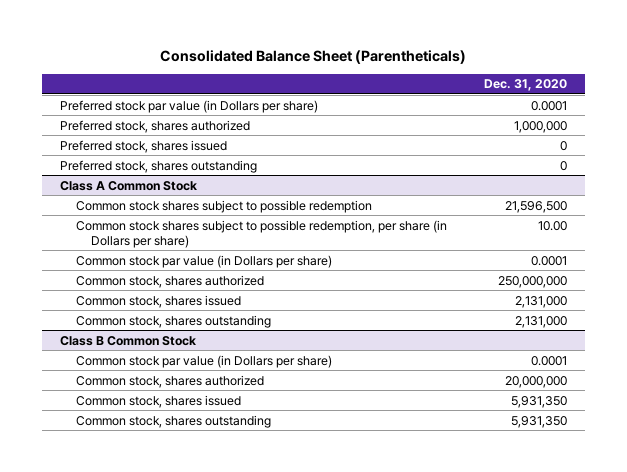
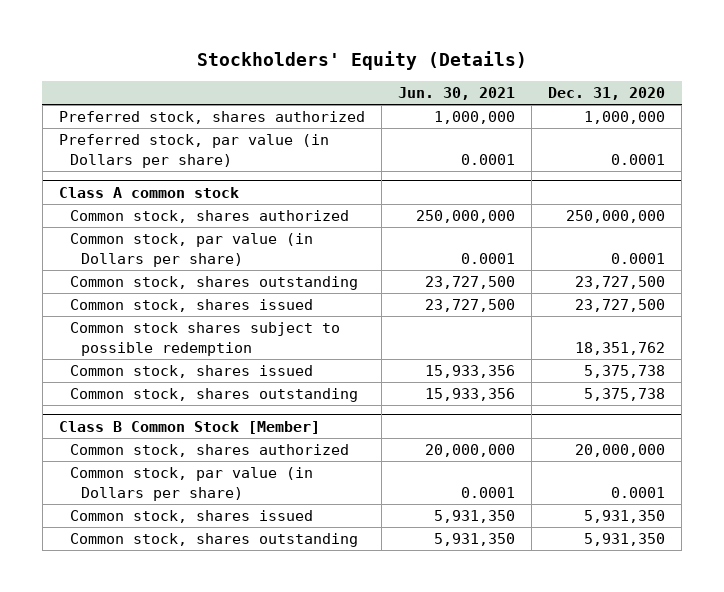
- Consolidated Balance Sheet (Parentheticals)
+ Stockholders' Equity (Details)
- | Dec. 31, 2020
+ | Jun. 30, 2021 | Dec. 31, 2020
- Preferred stock par value (in Dollars per share) | 0.0001
- Preferred stock, shares issued | 0
- Preferred stock, shares outstanding | 0
- Class A Common Stock
- Common stock shares subject to possible redemption | 21,596,500
- Common stock shares subject to possible redemption, per share (in Dollars per share) | 10.00
- Common stock par value (in Dollars per share) | 0.0001
+ Preferred stock, par value (in Dollars per share) | 0.0001 | 0.0001
+ Class A common stock
- Common stock, shares issued | 2,131,000
- Common stock, shares outstanding | 2,131,000
- Class B Common Stock
- Common stock par value (in Dollars per share) | 0.0001
+ Common stock, par value (in Dollars per share) | 0.0001 | 0.0001
+ Common stock, shares outstanding | 23,727,500 | 23,727,500
+ Common stock, shares issued | 23,727,500 | 23,727,500
+ Common stock shares subject to possible redemption | | 18,351,762
+ Common stock, shares issued | 15,933,356 | 5,375,738
+ Common stock, shares outstanding | 15,933,356 | 5,375,738
+ Class B Common Stock [Member]
+ Common stock, par value (in Dollars per share) | 0.0001 | 0.0001

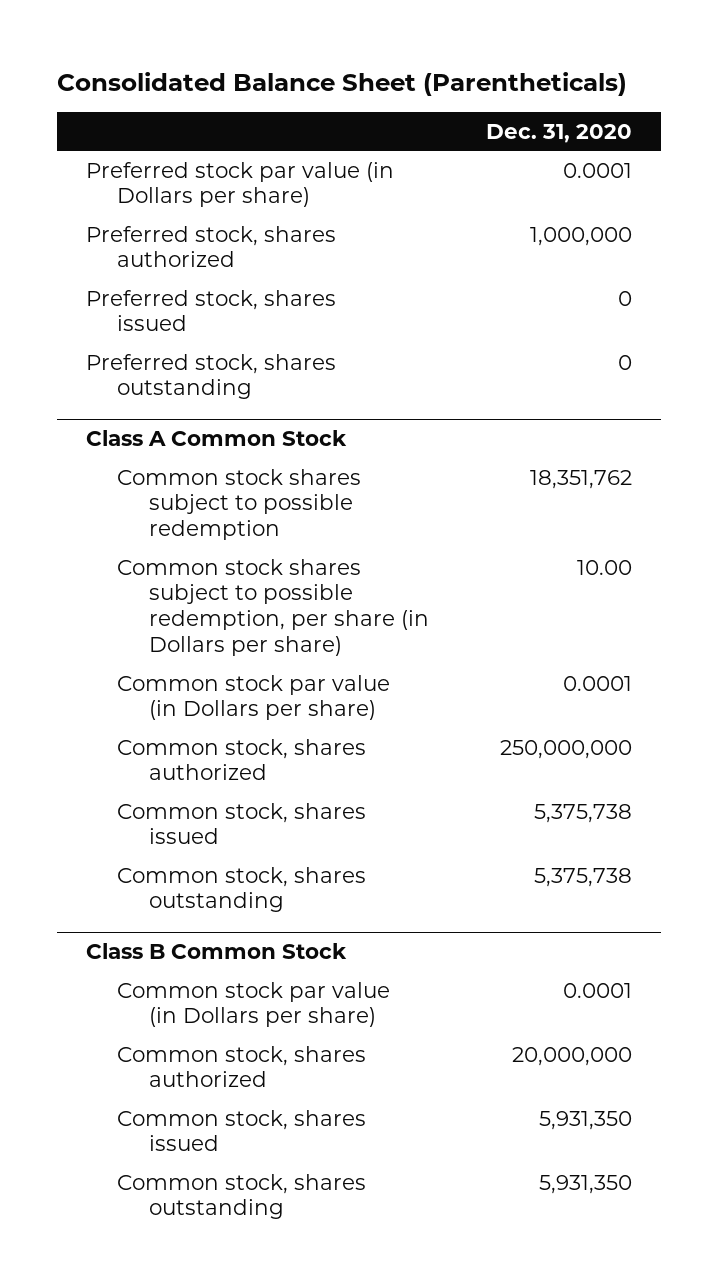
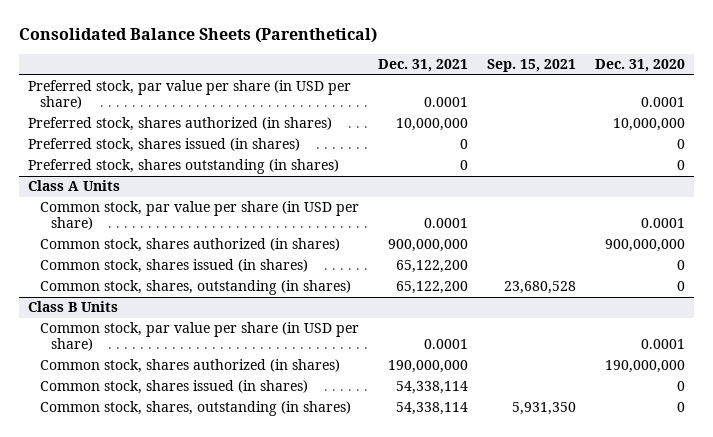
- Consolidated Balance Sheet (Parentheticals)
+ Consolidated Balance Sheets (Parenthetical)
- | Dec. 31, 2020
+ | Dec. 31, 2021 | Sep. 15, 2021 | Dec. 31, 2020
- Preferred stock par value (in Dollars per share) | 0.0001
- Preferred stock, shares authorized | 1,000,000
- Preferred stock, shares issued | 0
- Preferred stock, shares outstanding | 0
- Class A Common Stock
- Common stock shares subject to possible redemption | 18,351,762
- Common stock shares subject to possible redemption, per share (in Dollars per share) | 10.00
- Common stock par value (in Dollars per share) | 0.0001
- Common stock, shares authorized | 250,000,000
- Common stock, shares issued | 5,375,738
- Common stock, shares outstanding | 5,375,738
- Class B Common Stock
- Common stock par value (in Dollars per share) | 0.0001
- Common stock, shares authorized | 20,000,000
- Common stock, shares issued | 5,931,350
- Common stock, shares outstanding | 5,931,350
+ Preferred stock, par value per share (in USD per share) | 0.0001 | | 0.0001
+ Preferred stock, shares authorized (in shares) | 10,000,000 | | 10,000,000
+ Preferred stock, shares issued (in shares) | 0 | | 0
+ Preferred stock, shares outstanding (in shares) | 0 | | 0
+ Class A Units
+ Common stock, par value per share (in USD per share) | 0.0001 | | 0.0001
+ Common stock, shares authorized (in shares) | 900,000,000 | | 900,000,000
+ Common stock, shares issued (in shares) | 65,122,200 | | 0
+ Common stock, shares, outstanding (in shares) | 65,122,200 | 23,680,528 | 0
+ Class B Units
+ Common stock, par value per share (in USD per share) | 0.0001 | | 0.0001
+ Common stock, shares authorized (in shares) | 190,000,000 | | 190,000,000
+ Common stock, shares issued (in shares) | 54,338,114 | | 0
+ Common stock, shares, outstanding (in shares) | 54,338,114 | 5,931,350 | 0

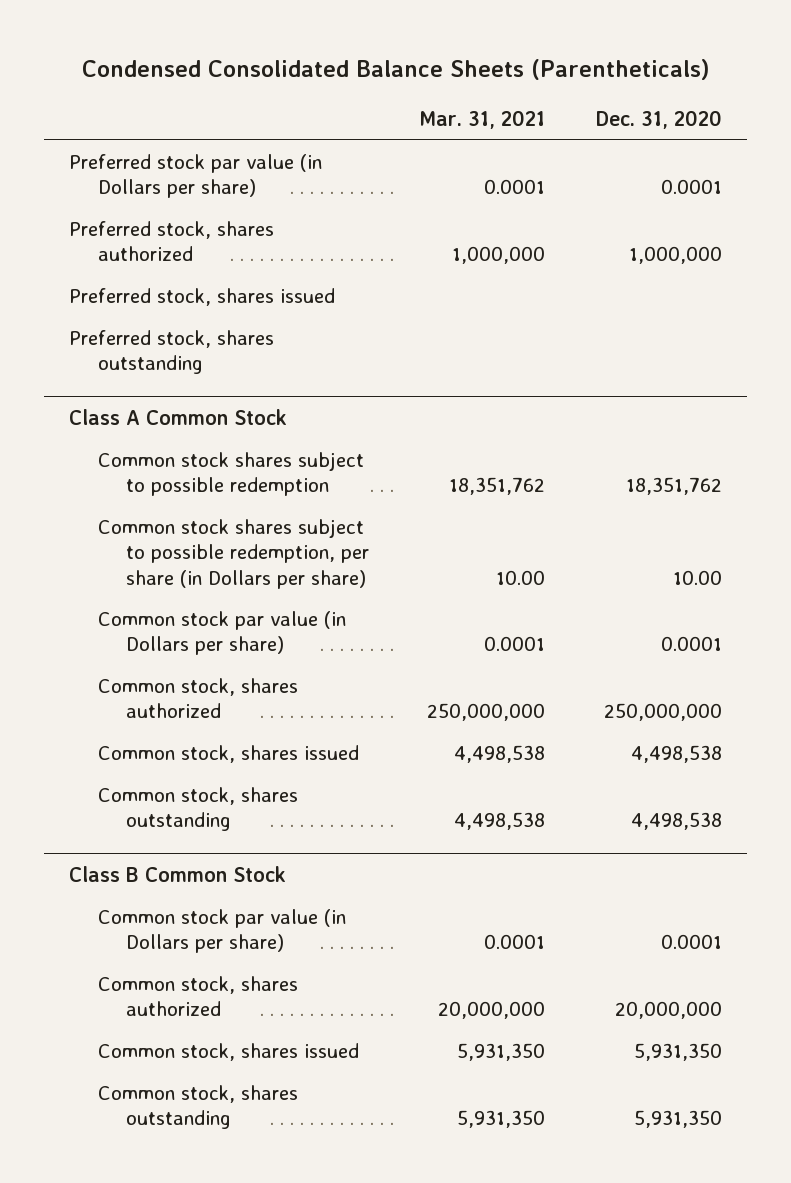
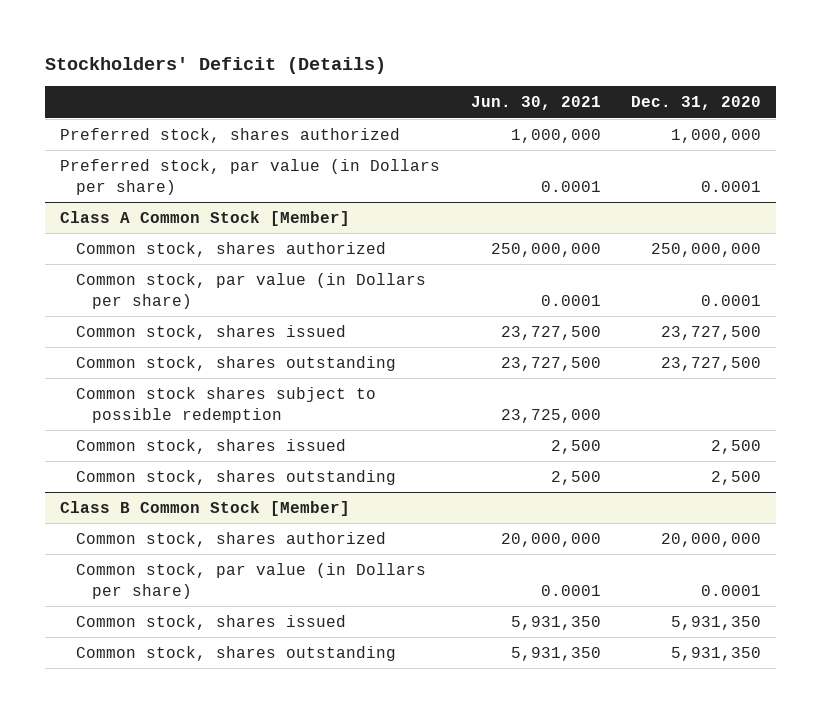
- Condensed Consolidated Balance Sheets (Parentheticals)
+ Stockholders' Deficit (Details)
- | Mar. 31, 2021 | Dec. 31, 2020
+ | Jun. 30, 2021 | Dec. 31, 2020
- Preferred stock par value (in Dollars per share) | 0.0001 | 0.0001
- Preferred stock, shares issued
- Preferred stock, shares outstanding
- Class A Common Stock
- Common stock shares subject to possible redemption | 18,351,762 | 18,351,762
- Common stock shares subject to possible redemption, per share (in Dollars per share) | 10.00 | 10.00
- Common stock par value (in Dollars per share) | 0.0001 | 0.0001
+ Preferred stock, par value (in Dollars per share) | 0.0001 | 0.0001
+ Class A Common Stock [Member]
- Common stock, shares issued | 4,498,538 | 4,498,538
- Common stock, shares outstanding | 4,498,538 | 4,498,538
- Class B Common Stock
- Common stock par value (in Dollars per share) | 0.0001 | 0.0001
+ Common stock, par value (in Dollars per share) | 0.0001 | 0.0001
+ Common stock, shares issued | 23,727,500 | 23,727,500
+ Common stock, shares outstanding | 23,727,500 | 23,727,500
+ Common stock shares subject to possible redemption | 23,725,000 |
+ Common stock, shares issued | 2,500 | 2,500
+ Common stock, shares outstanding | 2,500 | 2,500
+ Class B Common Stock [Member]
+ Common stock, par value (in Dollars per share) | 0.0001 | 0.0001

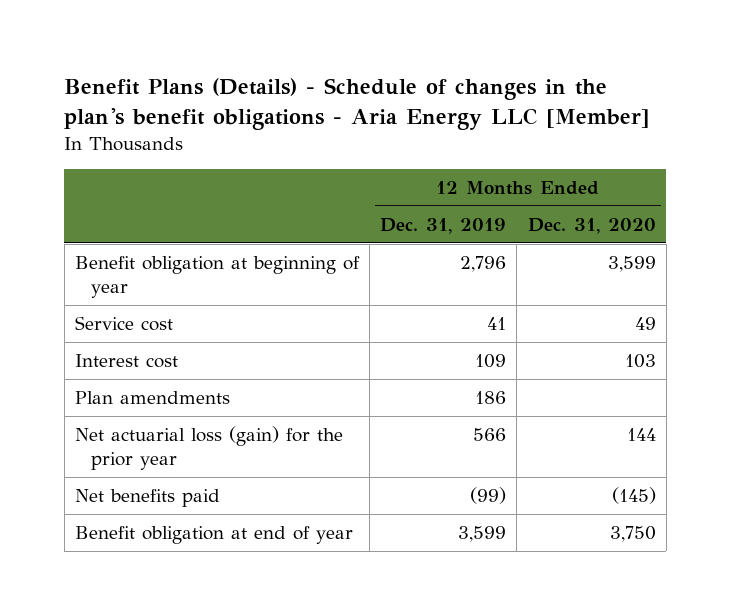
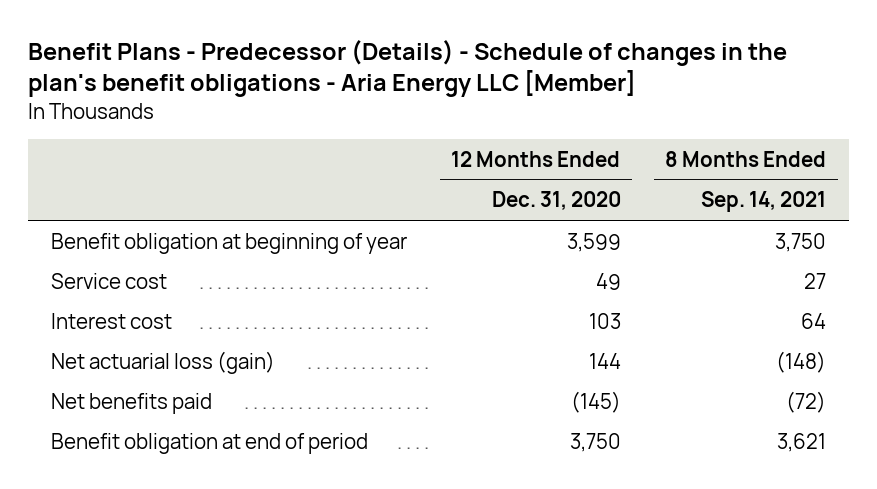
- Benefit Plans (Details) - Schedule of changes in the plan's benefit obligations - Aria Energy LLC [Member]
+ Benefit Plans - Predecessor (Details) - Schedule of changes in the plan's benefit obligations - Aria Energy LLC [Member]
- | 12 Months Ended Dec. 31, 2019 | 12 Months Ended Dec. 31, 2020
+ | 12 Months Ended Dec. 31, 2020 | 8 Months Ended Sep. 14, 2021
- Plan amendments | 186 |
- Net actuarial loss (gain) for the prior year | 566 | 144
+ Net actuarial loss (gain) | 144 | (148)
- Benefit obligation at end of year | 3,599 | 3,750
+ Benefit obligation at end of period | 3,750 | 3,621

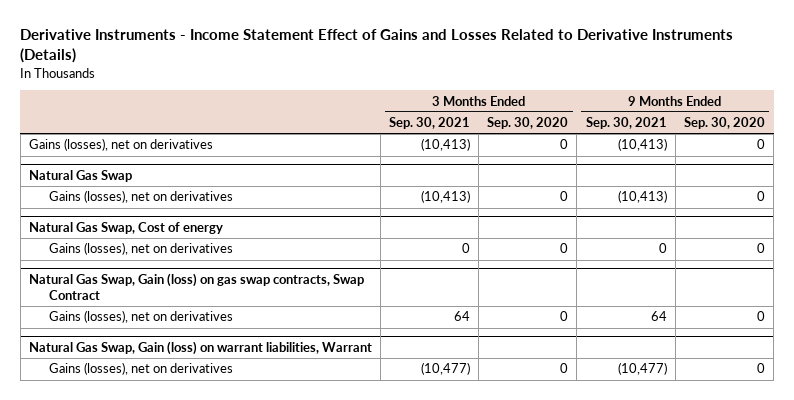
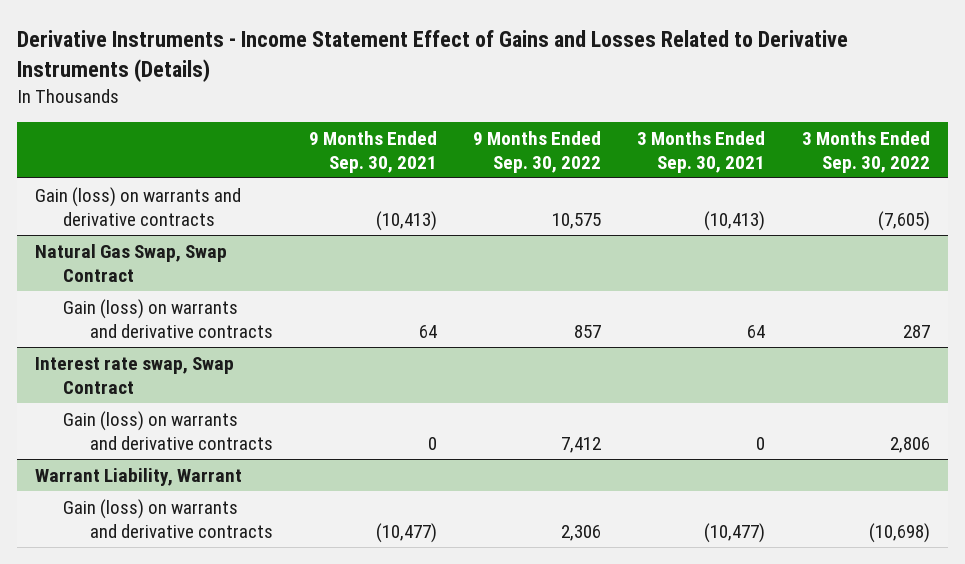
- | 3 Months Ended Sep. 30, 2021 | 3 Months Ended Sep. 30, 2020 | 9 Months Ended Sep. 30, 2021 | 9 Months Ended Sep. 30, 2020
+ | 9 Months Ended Sep. 30, 2021 | 9 Months Ended Sep. 30, 2022 | 3 Months Ended Sep. 30, 2021 | 3 Months Ended Sep. 30, 2022
- Gains (losses), net on derivatives | (10,413) | 0 | (10,413) | 0
- Natural Gas Swap
- Gains (losses), net on derivatives | (10,413) | 0 | (10,413) | 0
- Natural Gas Swap, Cost of energy
- Gains (losses), net on derivatives | 0 | 0 | 0 | 0
- Natural Gas Swap, Gain (loss) on gas swap contracts, Swap Contract
- Gains (losses), net on derivatives | 64 | 0 | 64 | 0
- Natural Gas Swap, Gain (loss) on warrant liabilities, Warrant
- Gains (losses), net on derivatives | (10,477) | 0 | (10,477) | 0
+ Gain (loss) on warrants and derivative contracts | (10,413) | 10,575 | (10,413) | (7,605)
+ Natural Gas Swap, Swap Contract
+ Gain (loss) on warrants and derivative contracts | 64 | 857 | 64 | 287
+ Interest rate swap, Swap Contract
+ Gain (loss) on warrants and derivative contracts | 0 | 7,412 | 0 | 2,806
+ Warrant Liability, Warrant
+ Gain (loss) on warrants and derivative contracts | (10,477) | 2,306 | (10,477) | (10,698)

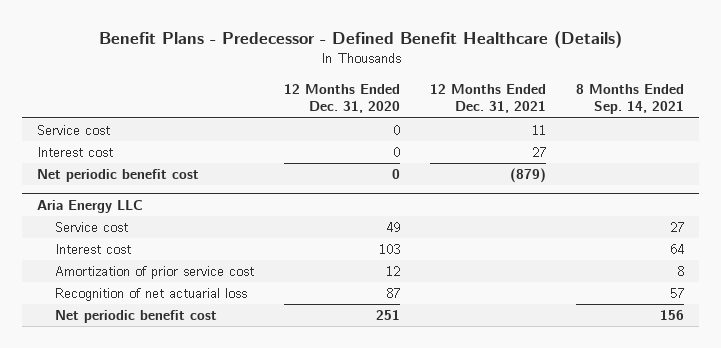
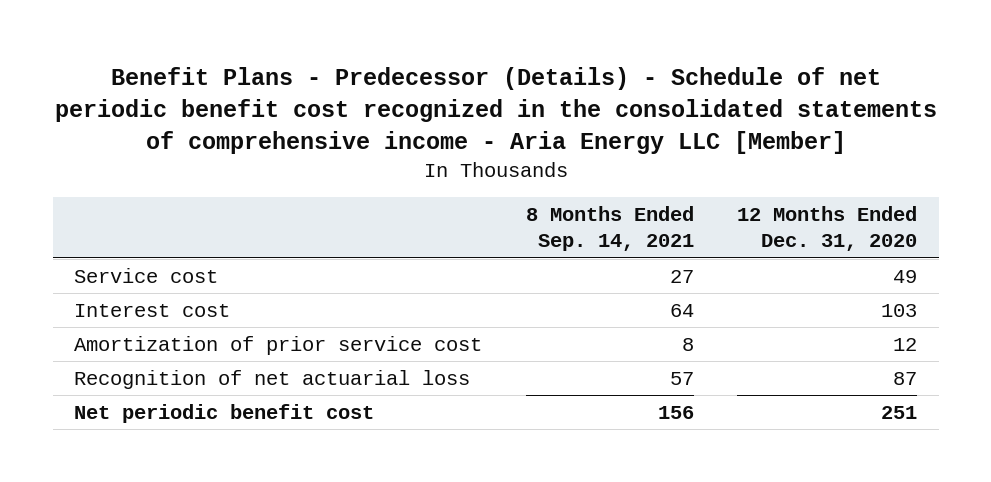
- Benefit Plans - Predecessor - Defined Benefit Healthcare (Details)
+ Benefit Plans - Predecessor (Details) - Schedule of net periodic benefit cost recognized in the consolidated statements of comprehensive income - Aria Energy LLC [Member]
- | 12 Months Ended Dec. 31, 2020 | 12 Months Ended Dec. 31, 2021 | 8 Months Ended Sep. 14, 2021
+ | 8 Months Ended Sep. 14, 2021 | 12 Months Ended Dec. 31, 2020
- Service cost | 0 | 11 |
- Interest cost | 0 | 27 |
- Net periodic benefit cost | 0 | (879) |
- Aria Energy LLC

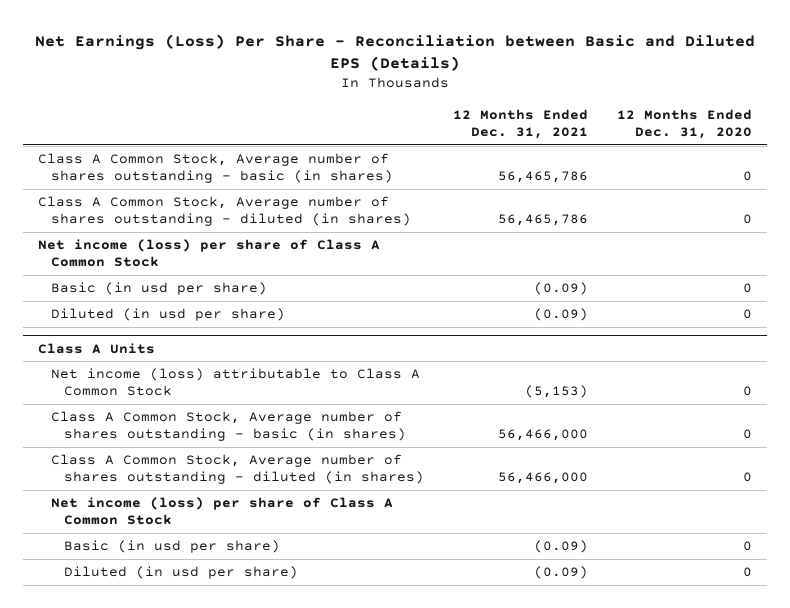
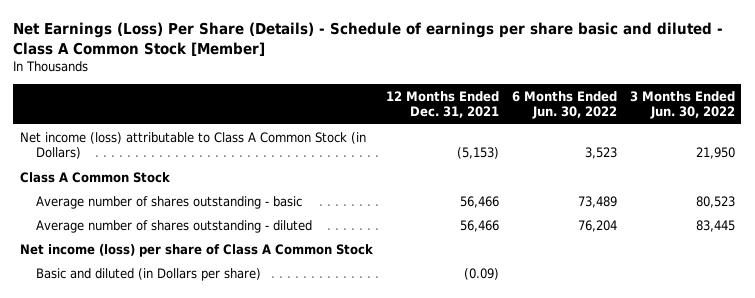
- Net Earnings (Loss) Per Share - Reconciliation between Basic and Diluted EPS (Details)
+ Net Earnings (Loss) Per Share (Details) - Schedule of earnings per share basic and diluted - Class A Common Stock [Member]
- | 12 Months Ended Dec. 31, 2021 | 12 Months Ended Dec. 31, 2020
+ | 12 Months Ended Dec. 31, 2021 | 6 Months Ended Jun. 30, 2022 | 3 Months Ended Jun. 30, 2022
- Class A Common Stock, Average number of shares outstanding - basic (in shares) | 56,465,786 | 0
- Class A Common Stock, Average number of shares outstanding - diluted (in shares) | 56,465,786 | 0
- Net income (loss) per share of Class A Common Stock
- Basic (in usd per share) | (0.09) | 0
- Diluted (in usd per share) | (0.09) | 0
- Class A Units
- Net income (loss) attributable to Class A Common Stock | (5,153) | 0
- Class A Common Stock, Average number of shares outstanding - basic (in shares) | 56,466,000 | 0
- Class A Common Stock, Average number of shares outstanding - diluted (in shares) | 56,466,000 | 0
+ Net income (loss) attributable to Class A Common Stock (in Dollars) | (5,153) | 3,523 | 21,950
+ Class A Common Stock
+ Average number of shares outstanding - basic | 56,466 | 73,489 | 80,523
+ Average number of shares outstanding - diluted | 56,466 | 76,204 | 83,445
- Basic (in usd per share) | (0.09) | 0
- Diluted (in usd per share) | (0.09) | 0
+ Basic and diluted (in Dollars per share) | (0.09) | |

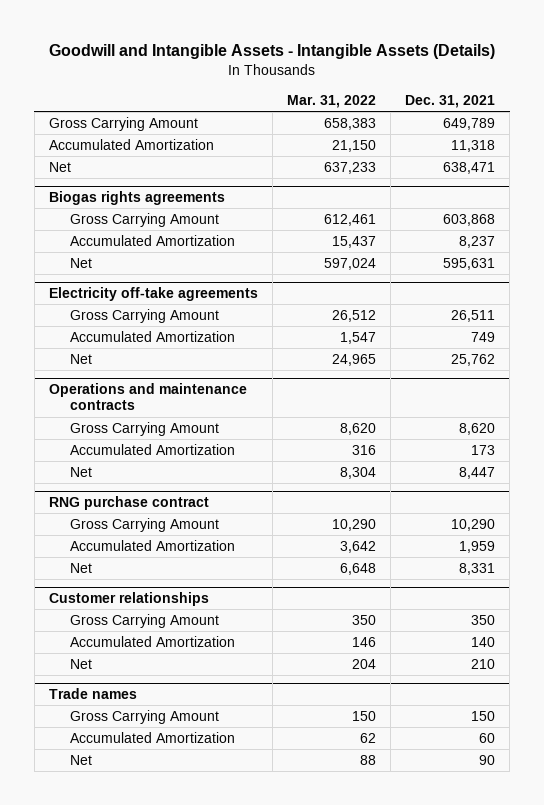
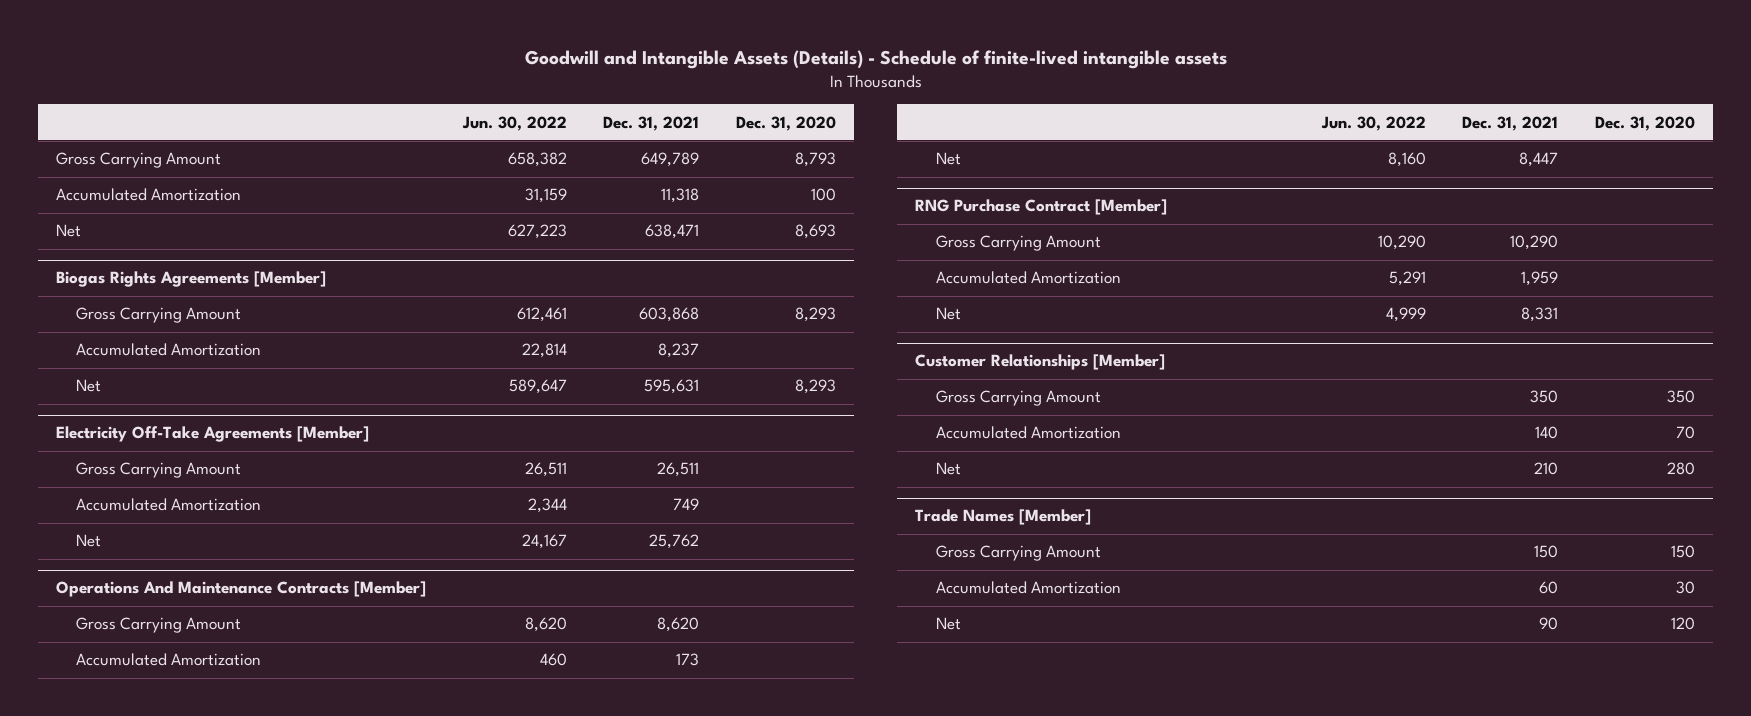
- Goodwill and Intangible Assets - Intangible Assets (Details)
+ Goodwill and Intangible Assets (Details) - Schedule of finite-lived intangible assets
- | Mar. 31, 2022 | Dec. 31, 2021
+ | Jun. 30, 2022 | Dec. 31, 2021 | Dec. 31, 2020
- Biogas rights agreements
+ Biogas Rights Agreements [Member]
- Electricity off-take agreements
+ Electricity Off-Take Agreements [Member]
- Operations and maintenance contracts
+ Operations And Maintenance Contracts [Member]
- RNG purchase contract
+ RNG Purchase Contract [Member]
- Customer relationships
+ Customer Relationships [Member]
- Trade names
+ Trade Names [Member]

